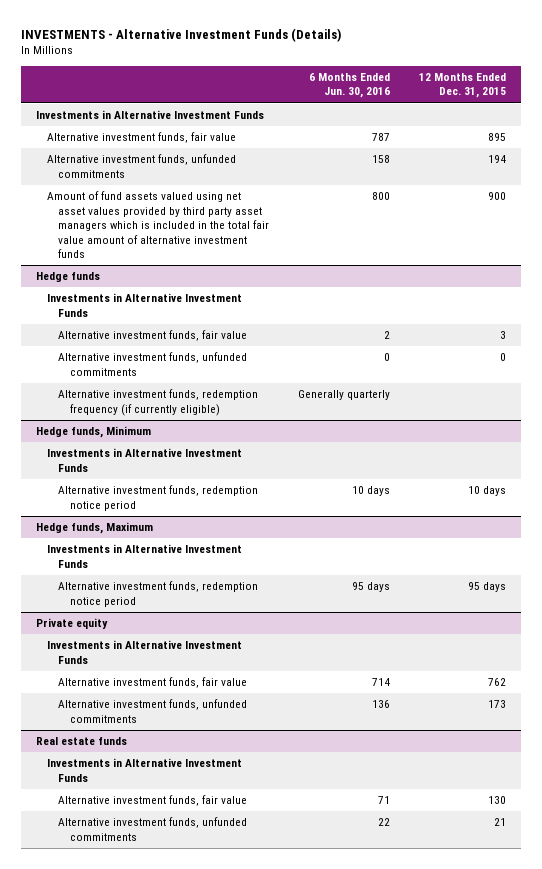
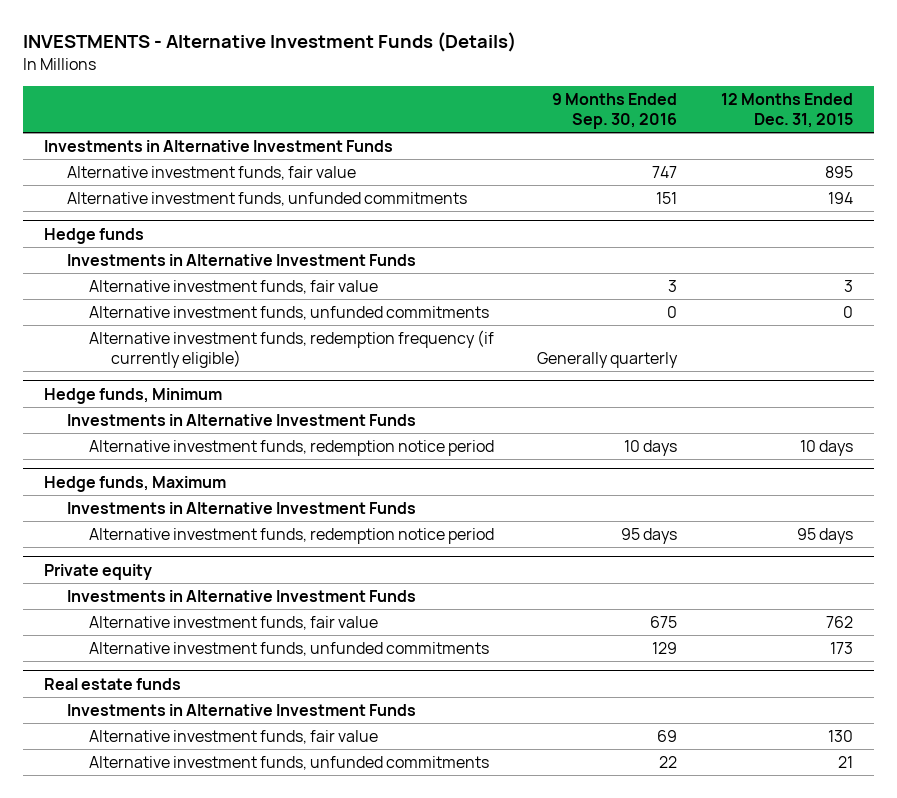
- | 6 Months Ended Jun. 30, 2016 | 12 Months Ended Dec. 31, 2015
+ | 9 Months Ended Sep. 30, 2016 | 12 Months Ended Dec. 31, 2015
- Amount of fund assets valued using net asset values provided by third party asset managers which is included in the total fair value amount of alternative investment funds | 800 | 900

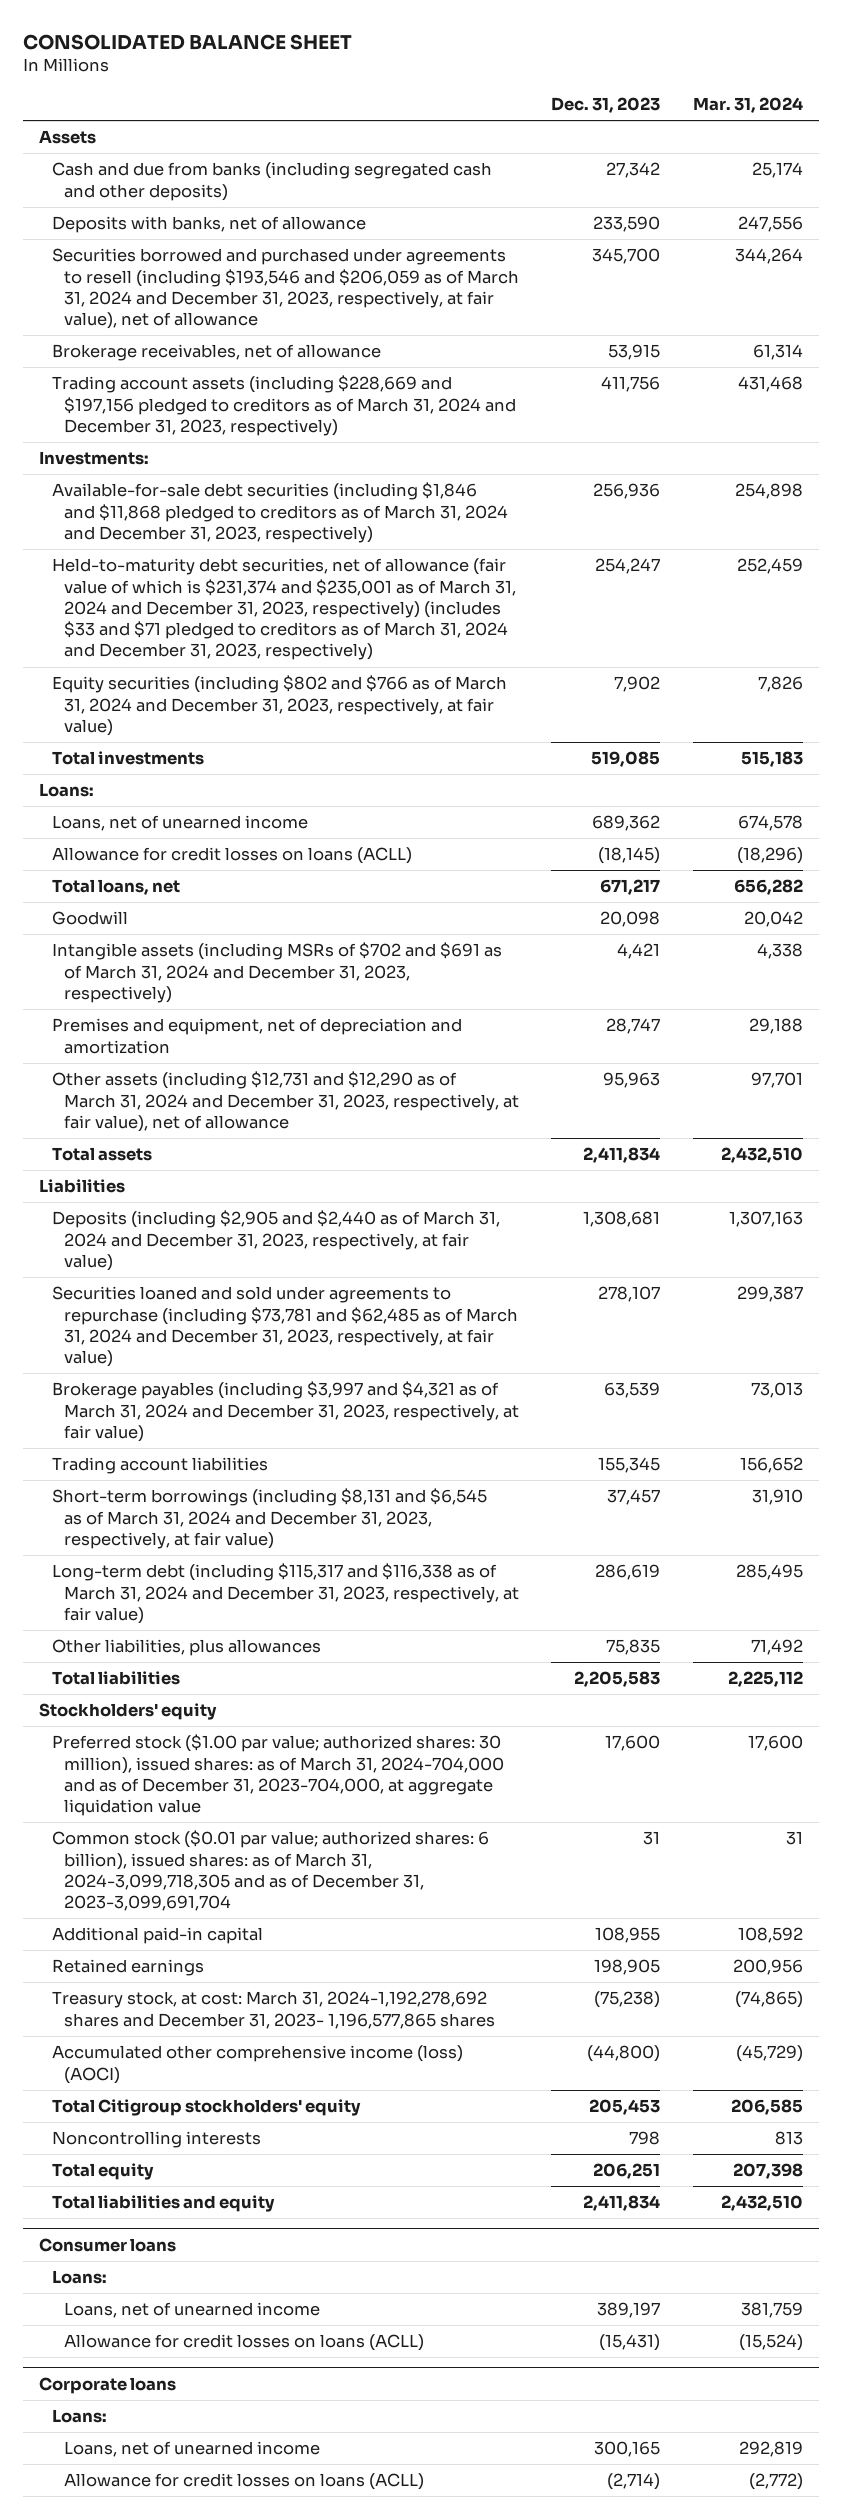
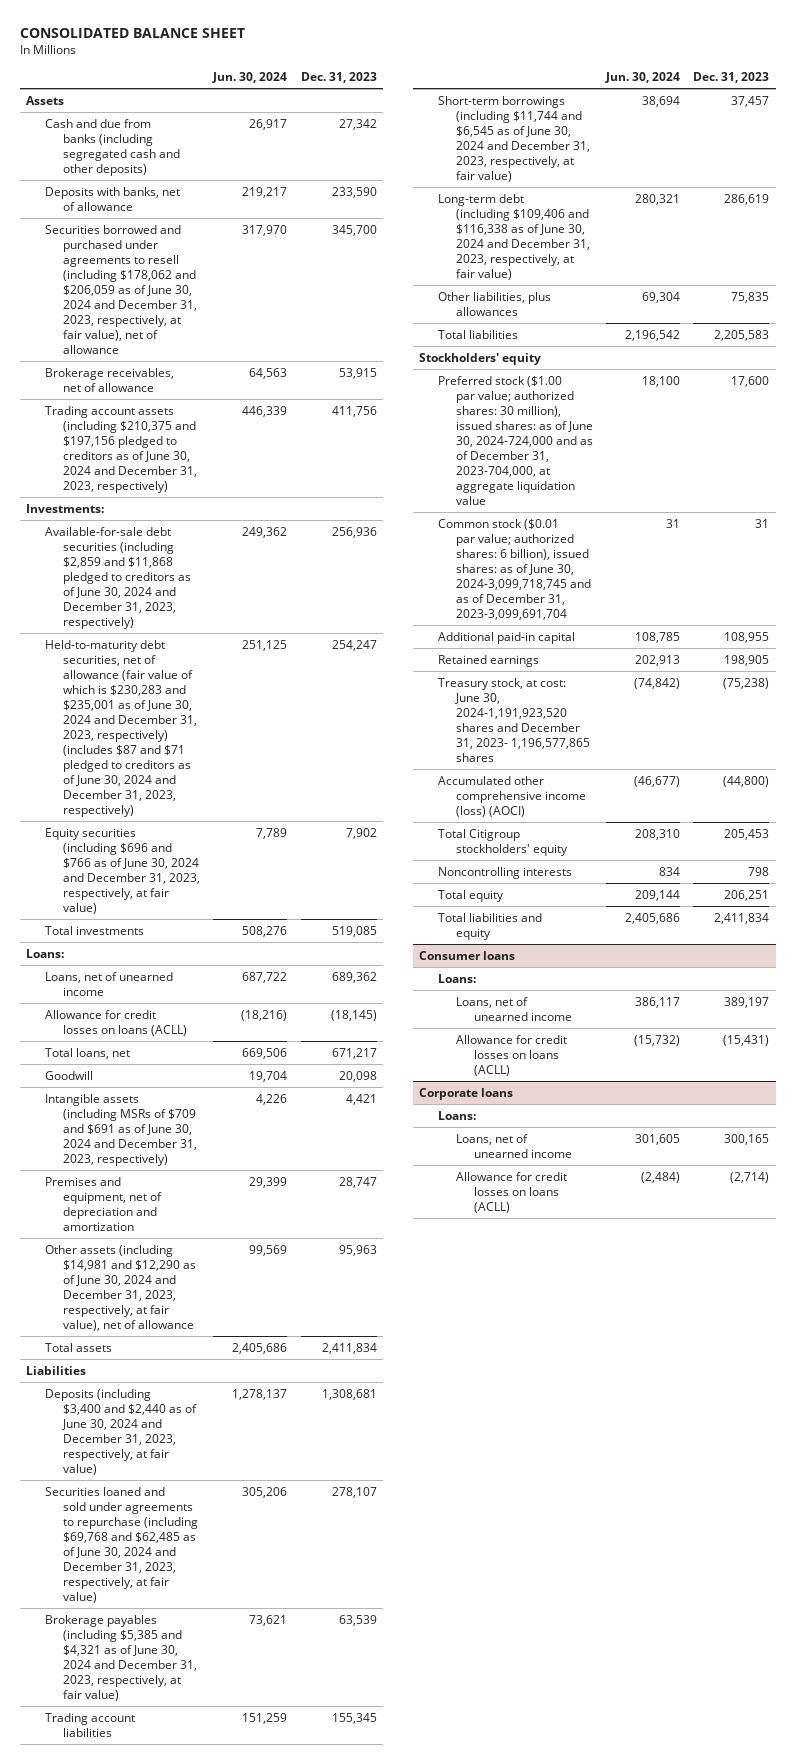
- | Dec. 31, 2023 | Mar. 31, 2024
+ | Jun. 30, 2024 | Dec. 31, 2023
- Securities borrowed and purchased under agreements to resell (including $193,546 and $206,059 as of March 31, 2024 and December 31, 2023, respectively, at fair value), net of allowance | 345,700 | 344,264
+ Securities borrowed and purchased under agreements to resell (including $178,062 and $206,059 as of June 30, 2024 and December 31, 2023, respectively, at fair value), net of allowance | 317,970 | 345,700
- Trading account assets (including $228,669 and $197,156 pledged to creditors as of March 31, 2024 and December 31, 2023, respectively) | 411,756 | 431,468
+ Trading account assets (including $210,375 and $197,156 pledged to creditors as of June 30, 2024 and December 31, 2023, respectively) | 446,339 | 411,756
- Available-for-sale debt securities (including $1,846 and $11,868 pledged to creditors as of March 31, 2024 and December 31, 2023, respectively) | 256,936 | 254,898
- Held-to-maturity debt securities, net of allowance (fair value of which is $231,374 and $235,001 as of March 31, 2024 and December 31, 2023, respectively) (includes $33 and $71 pledged to creditors as of March 31, 2024 and December 31, 2023, respectively) | 254,247 | 252,459
- Equity securities (including $802 and $766 as of March 31, 2024 and December 31, 2023, respectively, at fair value) | 7,902 | 7,826
+ Available-for-sale debt securities (including $2,859 and $11,868 pledged to creditors as of June 30, 2024 and December 31, 2023, respectively) | 249,362 | 256,936
+ Held-to-maturity debt securities, net of allowance (fair value of which is $230,283 and $235,001 as of June 30, 2024 and December 31, 2023, respectively) (includes $87 and $71 pledged to creditors as of June 30, 2024 and December 31, 2023, respectively) | 251,125 | 254,247
+ Equity securities (including $696 and $766 as of June 30, 2024 and December 31, 2023, respectively, at fair value) | 7,789 | 7,902
- Intangible assets (including MSRs of $702 and $691 as of March 31, 2024 and December 31, 2023, respectively) | 4,421 | 4,338
+ Intangible assets (including MSRs of $709 and $691 as of June 30, 2024 and December 31, 2023, respectively) | 4,226 | 4,421
- Other assets (including $12,731 and $12,290 as of March 31, 2024 and December 31, 2023, respectively, at fair value), net of allowance | 95,963 | 97,701
+ Other assets (including $14,981 and $12,290 as of June 30, 2024 and December 31, 2023, respectively, at fair value), net of allowance | 99,569 | 95,963
- Deposits (including $2,905 and $2,440 as of March 31, 2024 and December 31, 2023, respectively, at fair value) | 1,308,681 | 1,307,163
- Securities loaned and sold under agreements to repurchase (including $73,781 and $62,485 as of March 31, 2024 and December 31, 2023, respectively, at fair value) | 278,107 | 299,387
- Brokerage payables (including $3,997 and $4,321 as of March 31, 2024 and December 31, 2023, respectively, at fair value) | 63,539 | 73,013
+ Deposits (including $3,400 and $2,440 as of June 30, 2024 and December 31, 2023, respectively, at fair value) | 1,278,137 | 1,308,681
+ Securities loaned and sold under agreements to repurchase (including $69,768 and $62,485 as of June 30, 2024 and December 31, 2023, respectively, at fair value) | 305,206 | 278,107
+ Brokerage payables (including $5,385 and $4,321 as of June 30, 2024 and December 31, 2023, respectively, at fair value) | 73,621 | 63,539
- Short-term borrowings (including $8,131 and $6,545 as of March 31, 2024 and December 31, 2023, respectively, at fair value) | 37,457 | 31,910
- Long-term debt (including $115,317 and $116,338 as of March 31, 2024 and December 31, 2023, respectively, at fair value) | 286,619 | 285,495
+ Short-term borrowings (including $11,744 and $6,545 as of June 30, 2024 and December 31, 2023, respectively, at fair value) | 38,694 | 37,457
+ Long-term debt (including $109,406 and $116,338 as of June 30, 2024 and December 31, 2023, respectively, at fair value) | 280,321 | 286,619
- Preferred stock ($1.00 par value; authorized shares: 30 million), issued shares: as of March 31, 2024-704,000 and as of December 31, 2023-704,000, at aggregate liquidation value | 17,600 | 17,600
- Common stock ($0.01 par value; authorized shares: 6 billion), issued shares: as of March 31, 2024-3,099,718,305 and as of December 31, 2023-3,099,691,704 | 31 | 31
+ Preferred stock ($1.00 par value; authorized shares: 30 million), issued shares: as of June 30, 2024-724,000 and as of December 31, 2023-704,000, at aggregate liquidation value | 18,100 | 17,600
+ Common stock ($0.01 par value; authorized shares: 6 billion), issued shares: as of June 30, 2024-3,099,718,745 and as of December 31, 2023-3,099,691,704 | 31 | 31
- Treasury stock, at cost: March 31, 2024-1,192,278,692 shares and December 31, 2023- 1,196,577,865 shares | (75,238) | (74,865)
+ Treasury stock, at cost: June 30, 2024-1,191,923,520 shares and December 31, 2023- 1,196,577,865 shares | (74,842) | (75,238)

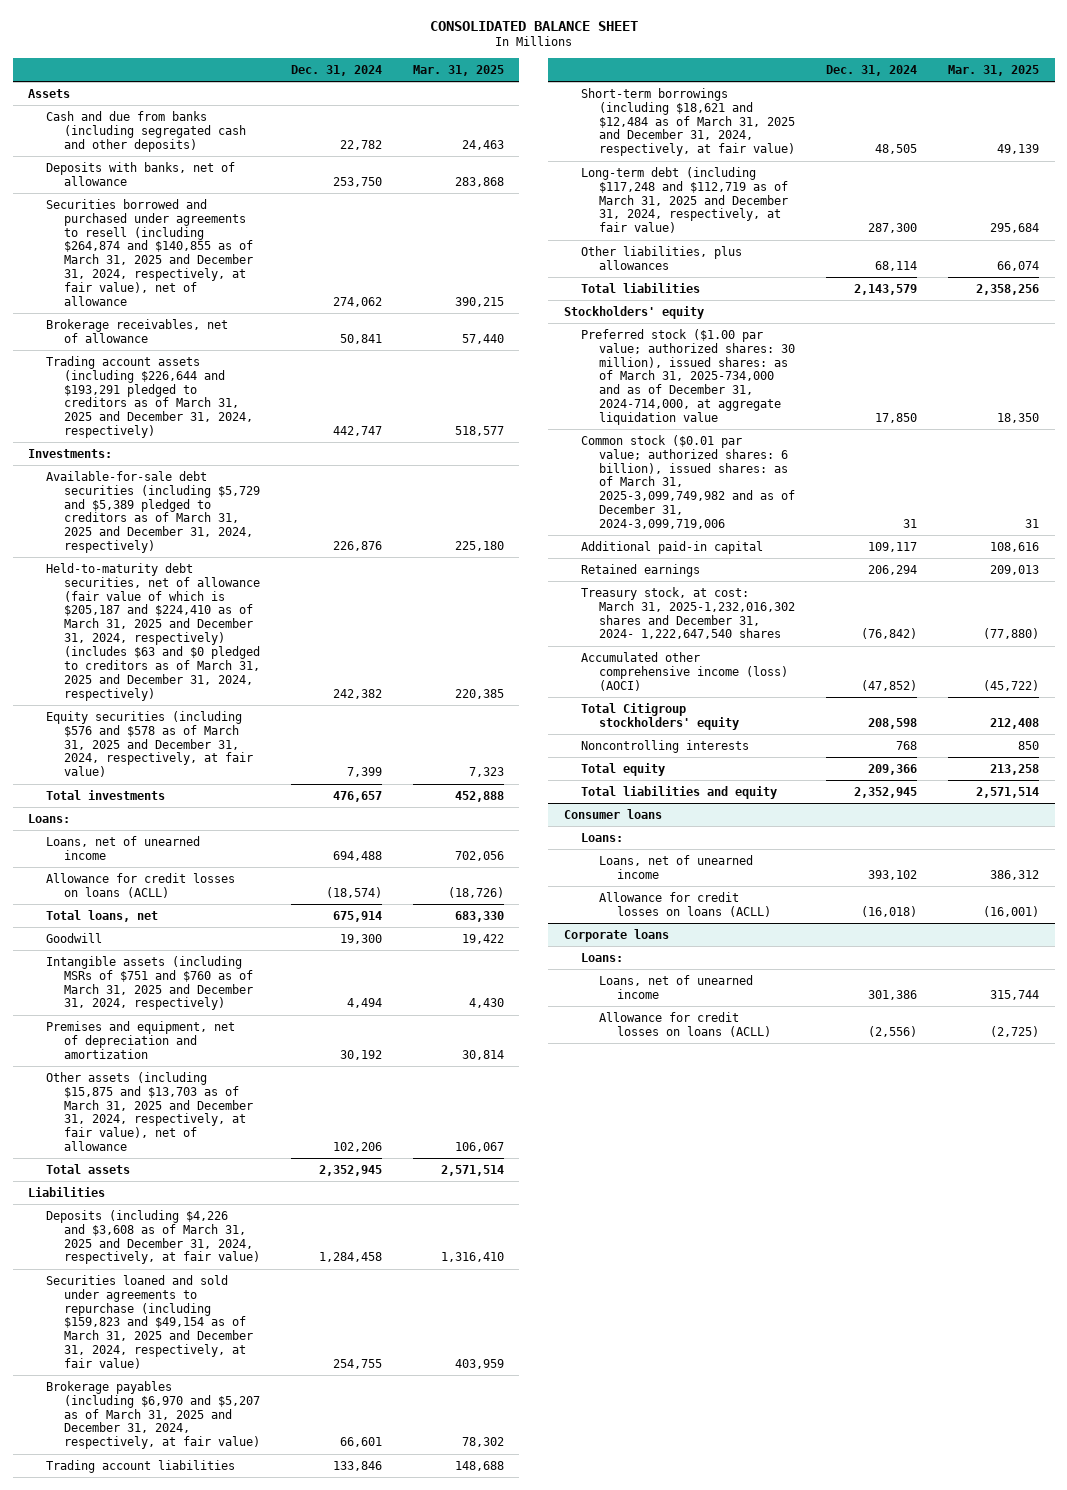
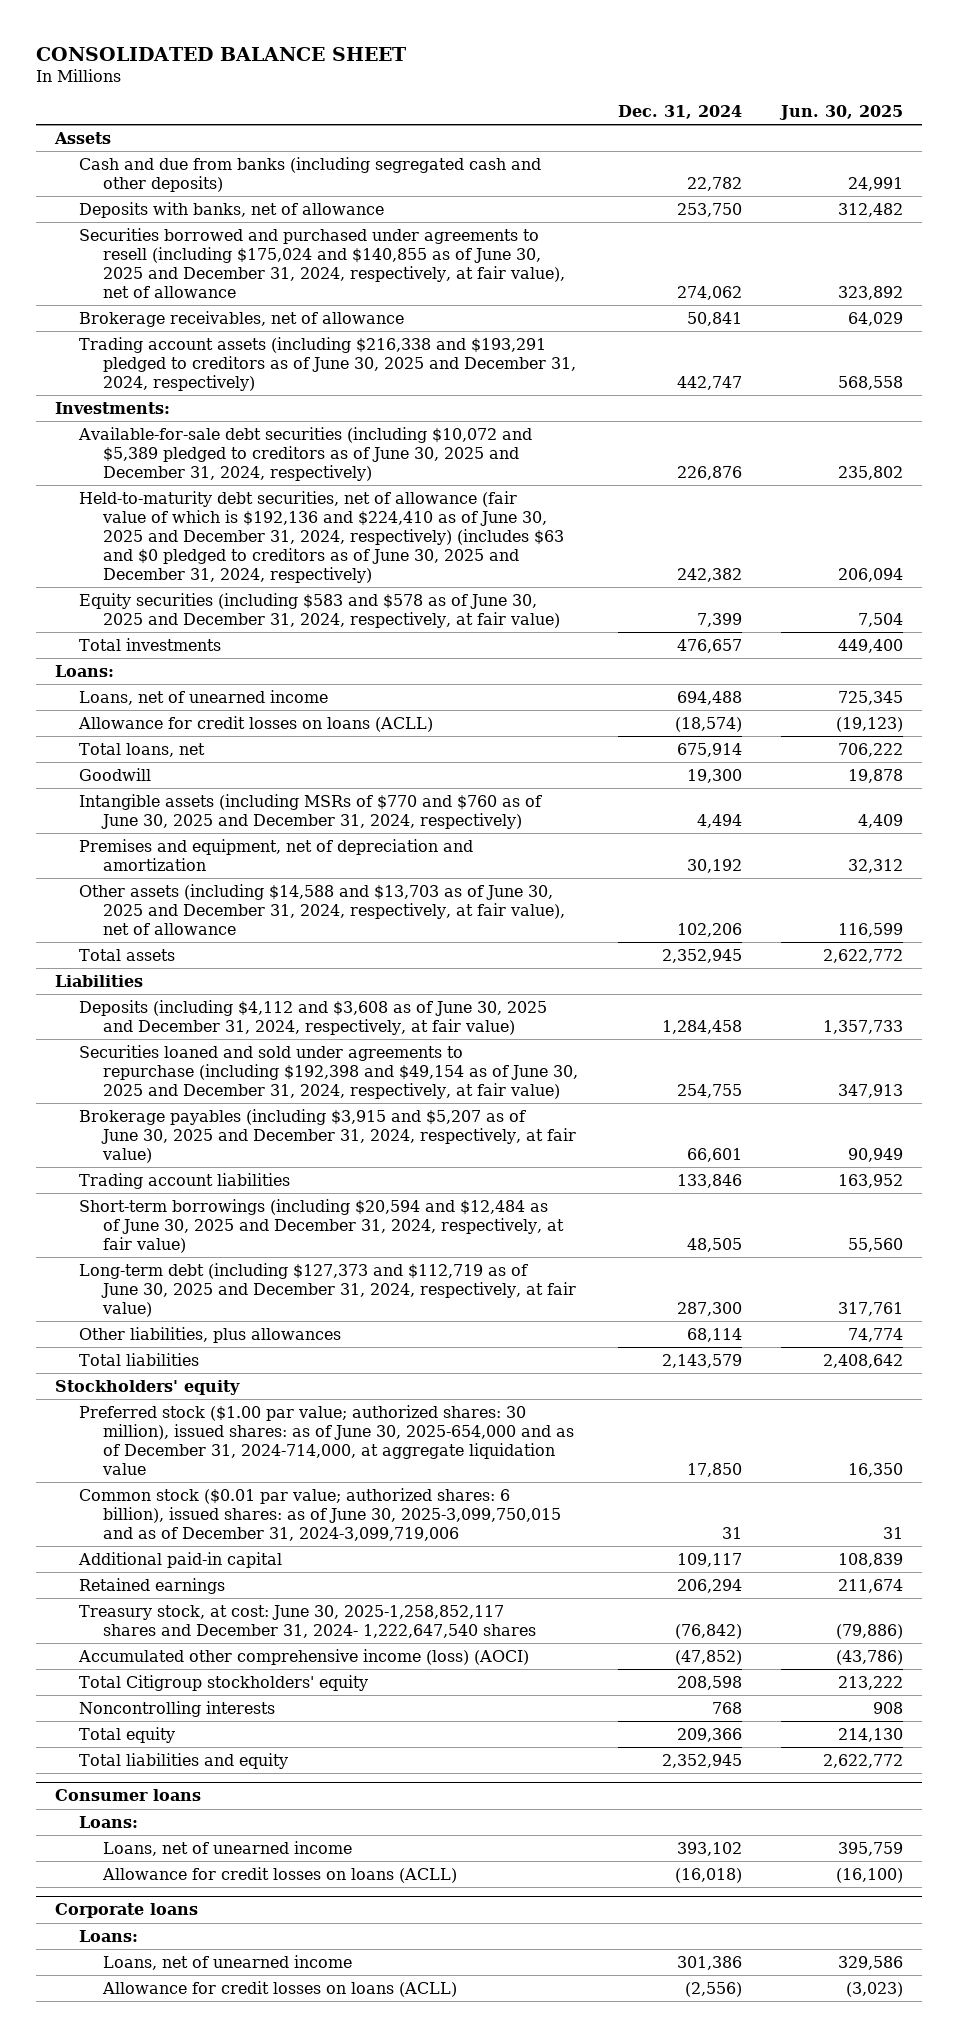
- | Dec. 31, 2024 | Mar. 31, 2025
+ | Dec. 31, 2024 | Jun. 30, 2025
- Securities borrowed and purchased under agreements to resell (including $264,874 and $140,855 as of March 31, 2025 and December 31, 2024, respectively, at fair value), net of allowance | 274,062 | 390,215
+ Securities borrowed and purchased under agreements to resell (including $175,024 and $140,855 as of June 30, 2025 and December 31, 2024, respectively, at fair value), net of allowance | 274,062 | 323,892
- Trading account assets (including $226,644 and $193,291 pledged to creditors as of March 31, 2025 and December 31, 2024, respectively) | 442,747 | 518,577
+ Trading account assets (including $216,338 and $193,291 pledged to creditors as of June 30, 2025 and December 31, 2024, respectively) | 442,747 | 568,558
- Available-for-sale debt securities (including $5,729 and $5,389 pledged to creditors as of March 31, 2025 and December 31, 2024, respectively) | 226,876 | 225,180
- Held-to-maturity debt securities, net of allowance (fair value of which is $205,187 and $224,410 as of March 31, 2025 and December 31, 2024, respectively) (includes $63 and $0 pledged to creditors as of March 31, 2025 and December 31, 2024, respectively) | 242,382 | 220,385
- Equity securities (including $576 and $578 as of March 31, 2025 and December 31, 2024, respectively, at fair value) | 7,399 | 7,323
+ Available-for-sale debt securities (including $10,072 and $5,389 pledged to creditors as of June 30, 2025 and December 31, 2024, respectively) | 226,876 | 235,802
+ Held-to-maturity debt securities, net of allowance (fair value of which is $192,136 and $224,410 as of June 30, 2025 and December 31, 2024, respectively) (includes $63 and $0 pledged to creditors as of June 30, 2025 and December 31, 2024, respectively) | 242,382 | 206,094
+ Equity securities (including $583 and $578 as of June 30, 2025 and December 31, 2024, respectively, at fair value) | 7,399 | 7,504
- Intangible assets (including MSRs of $751 and $760 as of March 31, 2025 and December 31, 2024, respectively) | 4,494 | 4,430
+ Intangible assets (including MSRs of $770 and $760 as of June 30, 2025 and December 31, 2024, respectively) | 4,494 | 4,409
- Other assets (including $15,875 and $13,703 as of March 31, 2025 and December 31, 2024, respectively, at fair value), net of allowance | 102,206 | 106,067
+ Other assets (including $14,588 and $13,703 as of June 30, 2025 and December 31, 2024, respectively, at fair value), net of allowance | 102,206 | 116,599
- Deposits (including $4,226 and $3,608 as of March 31, 2025 and December 31, 2024, respectively, at fair value) | 1,284,458 | 1,316,410
- Securities loaned and sold under agreements to repurchase (including $159,823 and $49,154 as of March 31, 2025 and December 31, 2024, respectively, at fair value) | 254,755 | 403,959
- Brokerage payables (including $6,970 and $5,207 as of March 31, 2025 and December 31, 2024, respectively, at fair value) | 66,601 | 78,302
+ Deposits (including $4,112 and $3,608 as of June 30, 2025 and December 31, 2024, respectively, at fair value) | 1,284,458 | 1,357,733
+ Securities loaned and sold under agreements to repurchase (including $192,398 and $49,154 as of June 30, 2025 and December 31, 2024, respectively, at fair value) | 254,755 | 347,913
+ Brokerage payables (including $3,915 and $5,207 as of June 30, 2025 and December 31, 2024, respectively, at fair value) | 66,601 | 90,949
- Short-term borrowings (including $18,621 and $12,484 as of March 31, 2025 and December 31, 2024, respectively, at fair value) | 48,505 | 49,139
- Long-term debt (including $117,248 and $112,719 as of March 31, 2025 and December 31, 2024, respectively, at fair value) | 287,300 | 295,684
+ Short-term borrowings (including $20,594 and $12,484 as of June 30, 2025 and December 31, 2024, respectively, at fair value) | 48,505 | 55,560
+ Long-term debt (including $127,373 and $112,719 as of June 30, 2025 and December 31, 2024, respectively, at fair value) | 287,300 | 317,761
- Preferred stock ($1.00 par value; authorized shares: 30 million), issued shares: as of March 31, 2025-734,000 and as of December 31, 2024-714,000, at aggregate liquidation value | 17,850 | 18,350
- Common stock ($0.01 par value; authorized shares: 6 billion), issued shares: as of March 31, 2025-3,099,749,982 and as of December 31, 2024-3,099,719,006 | 31 | 31
+ Preferred stock ($1.00 par value; authorized shares: 30 million), issued shares: as of June 30, 2025-654,000 and as of December 31, 2024-714,000, at aggregate liquidation value | 17,850 | 16,350
+ Common stock ($0.01 par value; authorized shares: 6 billion), issued shares: as of June 30, 2025-3,099,750,015 and as of December 31, 2024-3,099,719,006 | 31 | 31
- Treasury stock, at cost: March 31, 2025-1,232,016,302 shares and December 31, 2024- 1,222,647,540 shares | (76,842) | (77,880)
+ Treasury stock, at cost: June 30, 2025-1,258,852,117 shares and December 31, 2024- 1,222,647,540 shares | (76,842) | (79,886)

